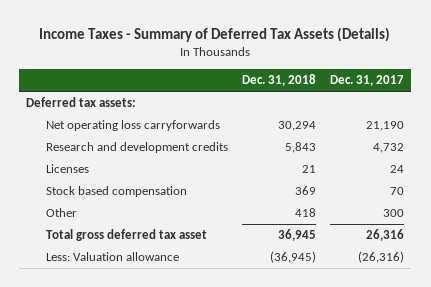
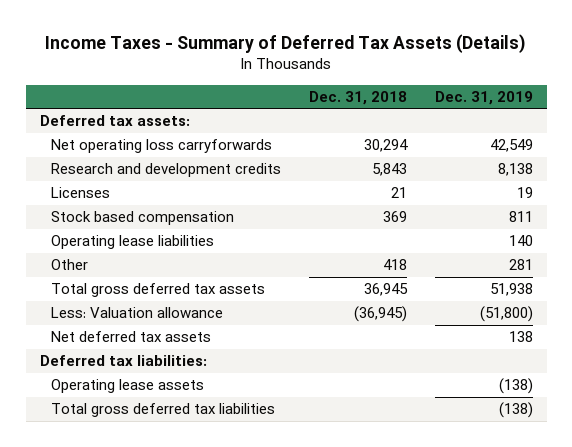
- | Dec. 31, 2018 | Dec. 31, 2017
+ | Dec. 31, 2018 | Dec. 31, 2019
+ Operating lease liabilities | | 140
- Total gross deferred tax asset | 36,945 | 26,316
+ Total gross deferred tax assets | 36,945 | 51,938
+ Net deferred tax assets | | 138
+ Deferred tax liabilities:
+ Operating lease assets | | (138)
+ Total gross deferred tax liabilities | | (138)

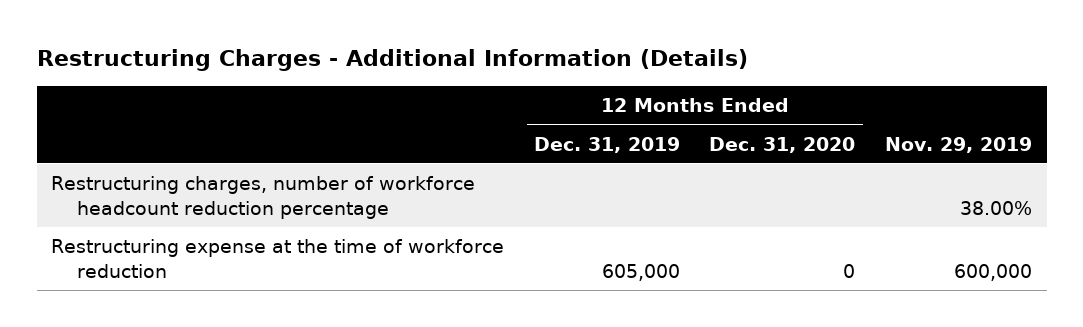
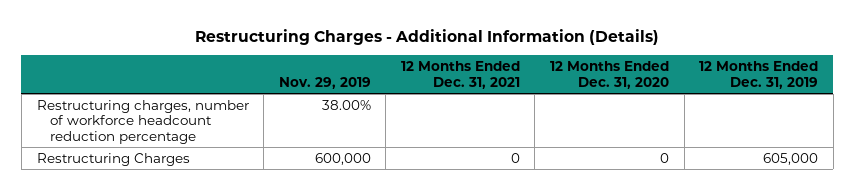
- | 12 Months Ended Dec. 31, 2019 | 12 Months Ended Dec. 31, 2020 | Nov. 29, 2019
+ | Nov. 29, 2019 | 12 Months Ended Dec. 31, 2021 | 12 Months Ended Dec. 31, 2020 | 12 Months Ended Dec. 31, 2019
- Restructuring expense at the time of workforce reduction | 605,000 | 0 | 600,000
+ Restructuring Charges | 600,000 | 0 | 0 | 605,000

